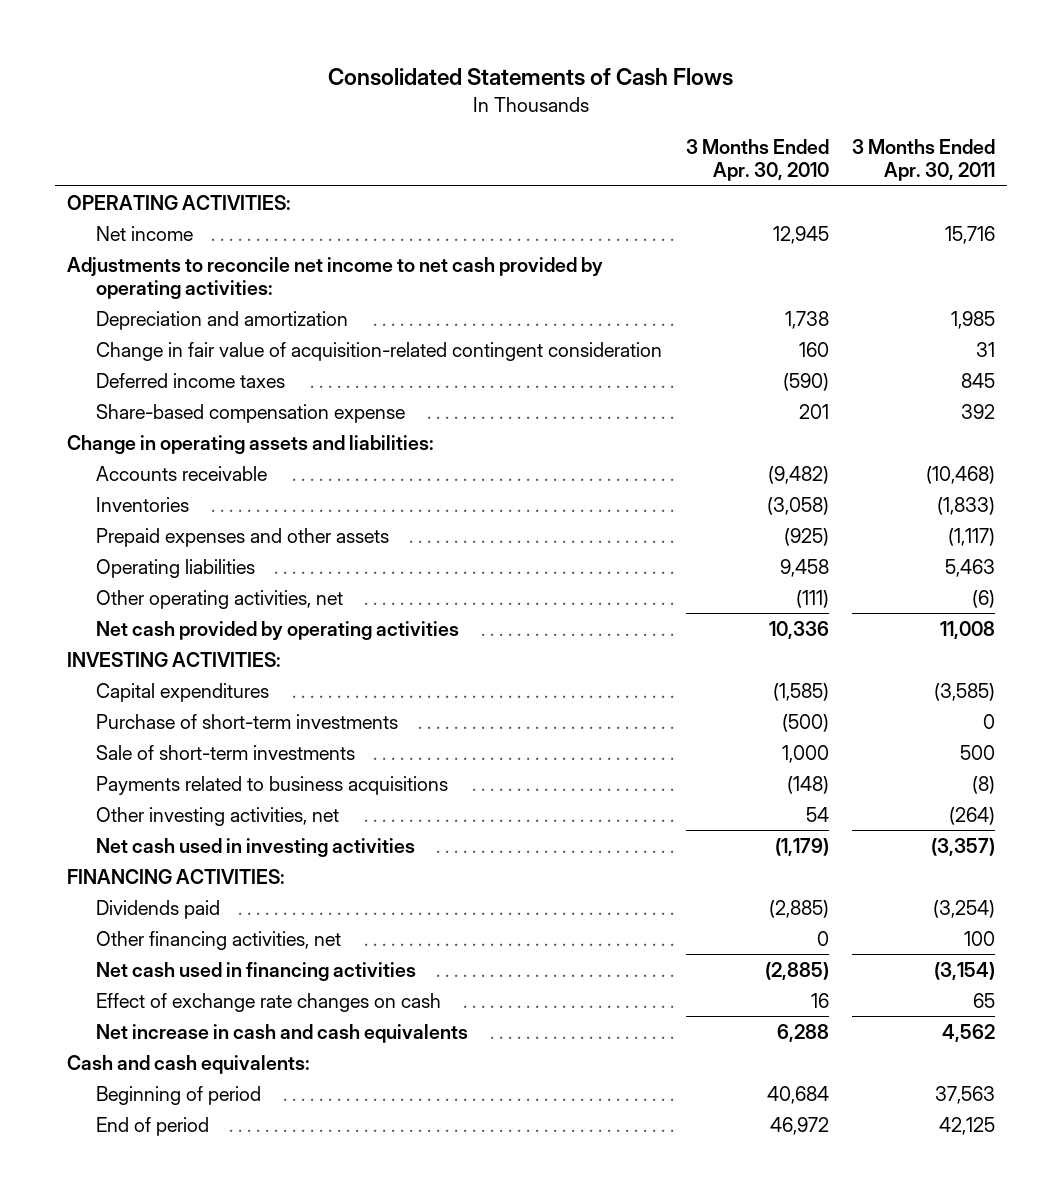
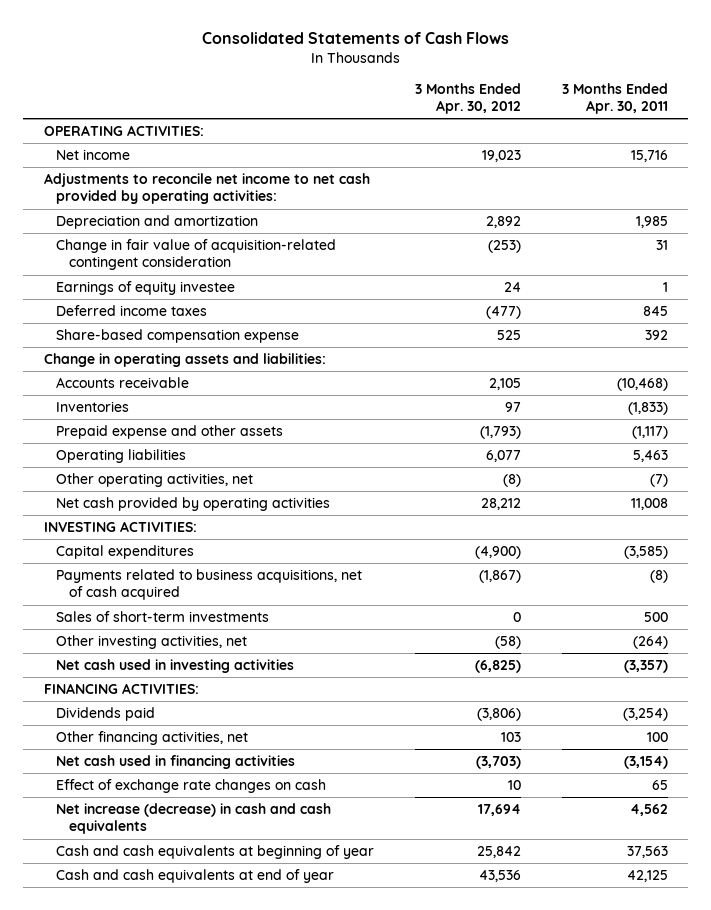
- | 3 Months Ended Apr. 30, 2010 | 3 Months Ended Apr. 30, 2011
+ | 3 Months Ended Apr. 30, 2012 | 3 Months Ended Apr. 30, 2011
+ Earnings of equity investee | 24 | 1
- Prepaid expenses and other assets | (925) | (1,117)
+ Prepaid expense and other assets | (1,793) | (1,117)
- Other operating activities, net | (111) | (6)
+ Other operating activities, net | (8) | (7)
- Purchase of short-term investments | (500) | 0
- Sale of short-term investments | 1,000 | 500
- Payments related to business acquisitions | (148) | (8)
+ Payments related to business acquisitions, net of cash acquired | (1,867) | (8)
+ Sales of short-term investments | 0 | 500
- Net increase in cash and cash equivalents | 6,288 | 4,562
- Cash and cash equivalents:
- Beginning of period | 40,684 | 37,563
- End of period | 46,972 | 42,125
+ Net increase (decrease) in cash and cash equivalents | 17,694 | 4,562
+ Cash and cash equivalents at beginning of year | 25,842 | 37,563
+ Cash and cash equivalents at end of year | 43,536 | 42,125

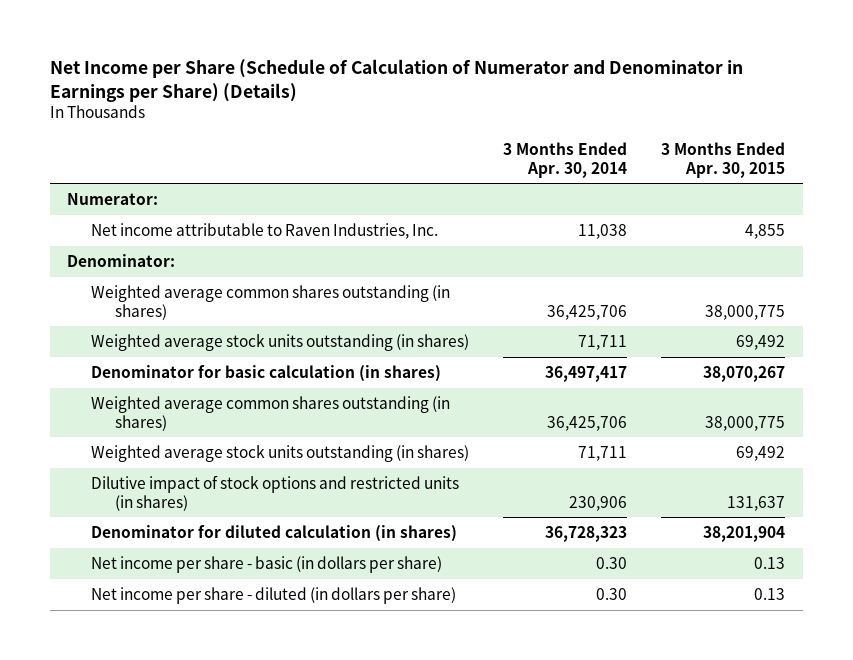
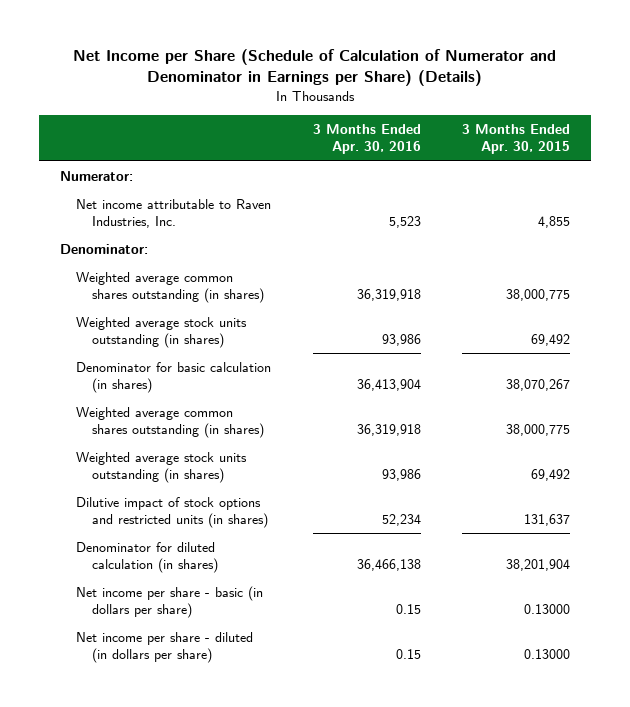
- | 3 Months Ended Apr. 30, 2014 | 3 Months Ended Apr. 30, 2015
+ | 3 Months Ended Apr. 30, 2016 | 3 Months Ended Apr. 30, 2015
- Net income per share - basic (in dollars per share) | 0.30 | 0.13
- Net income per share - diluted (in dollars per share) | 0.30 | 0.13
+ Net income per share - basic (in dollars per share) | 0.15 | 0.13000
+ Net income per share - diluted (in dollars per share) | 0.15 | 0.13000

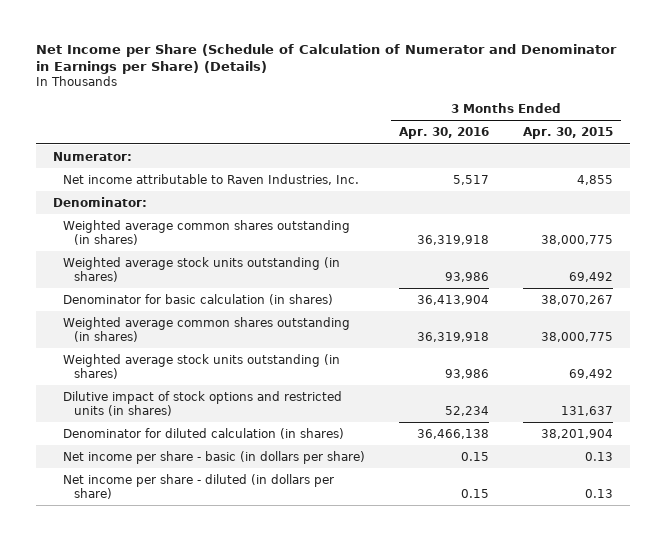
- Net income attributable to Raven Industries, Inc. | 5,523 | 4,855
+ Net income attributable to Raven Industries, Inc. | 5,517 | 4,855
- Net income per share - basic (in dollars per share) | 0.15 | 0.13000
- Net income per share - diluted (in dollars per share) | 0.15 | 0.13000
+ Net income per share - basic (in dollars per share) | 0.15 | 0.13
+ Net income per share - diluted (in dollars per share) | 0.15 | 0.13

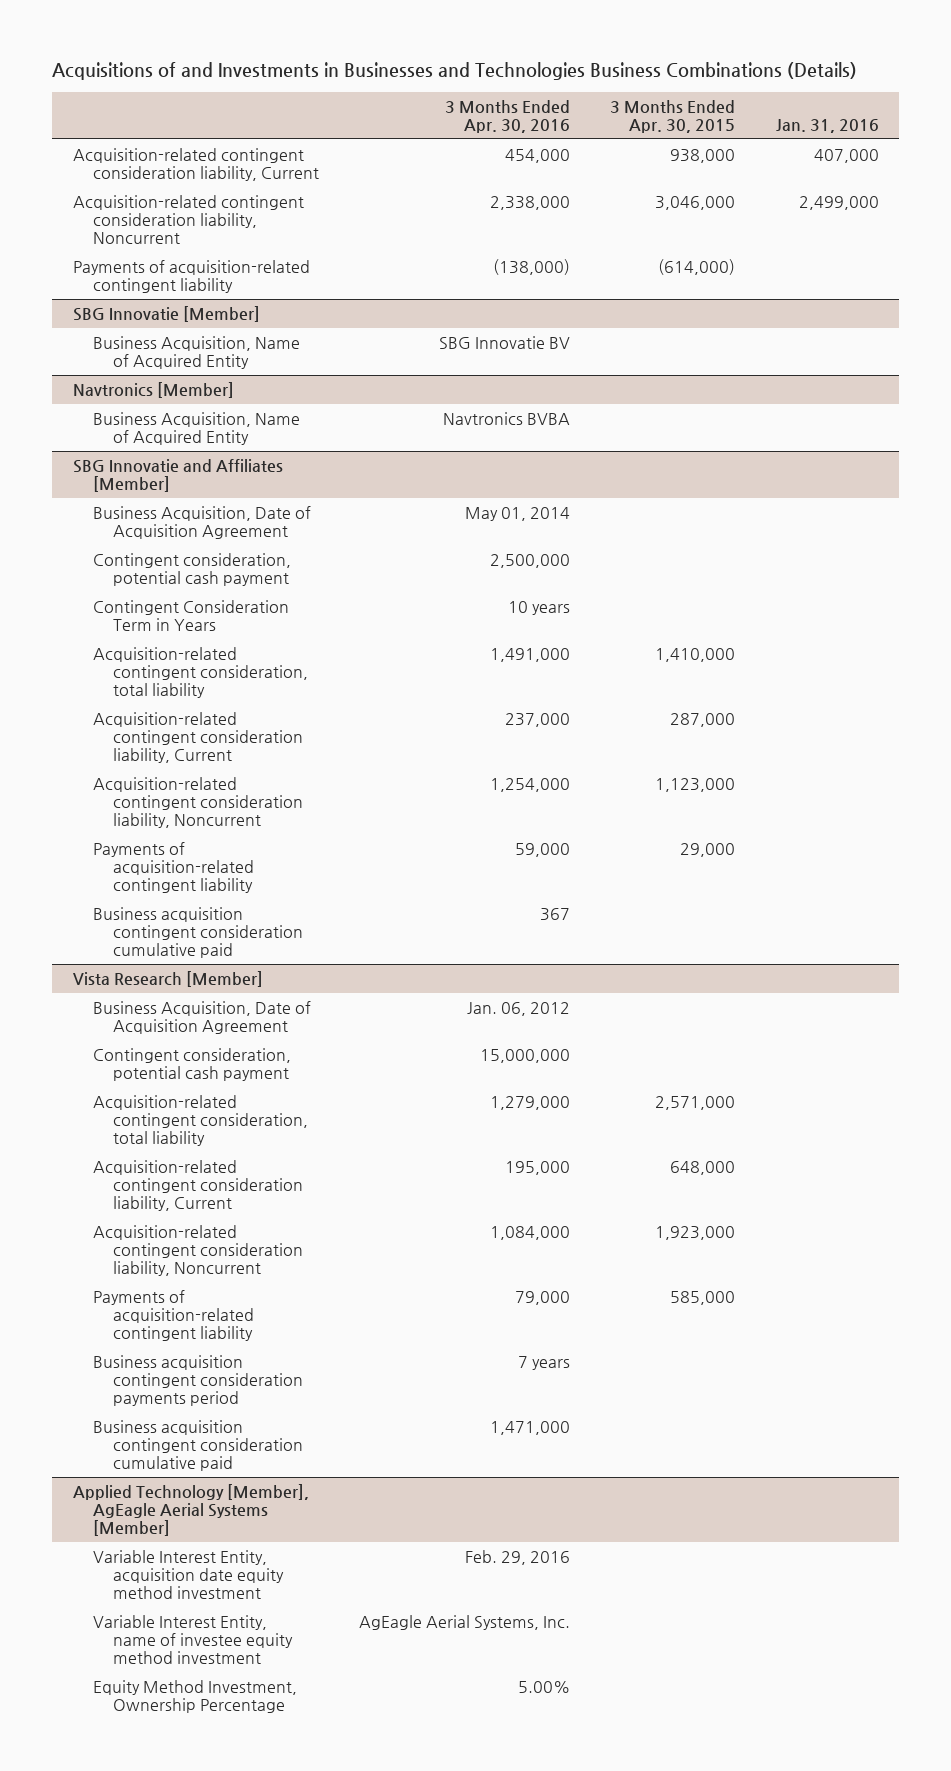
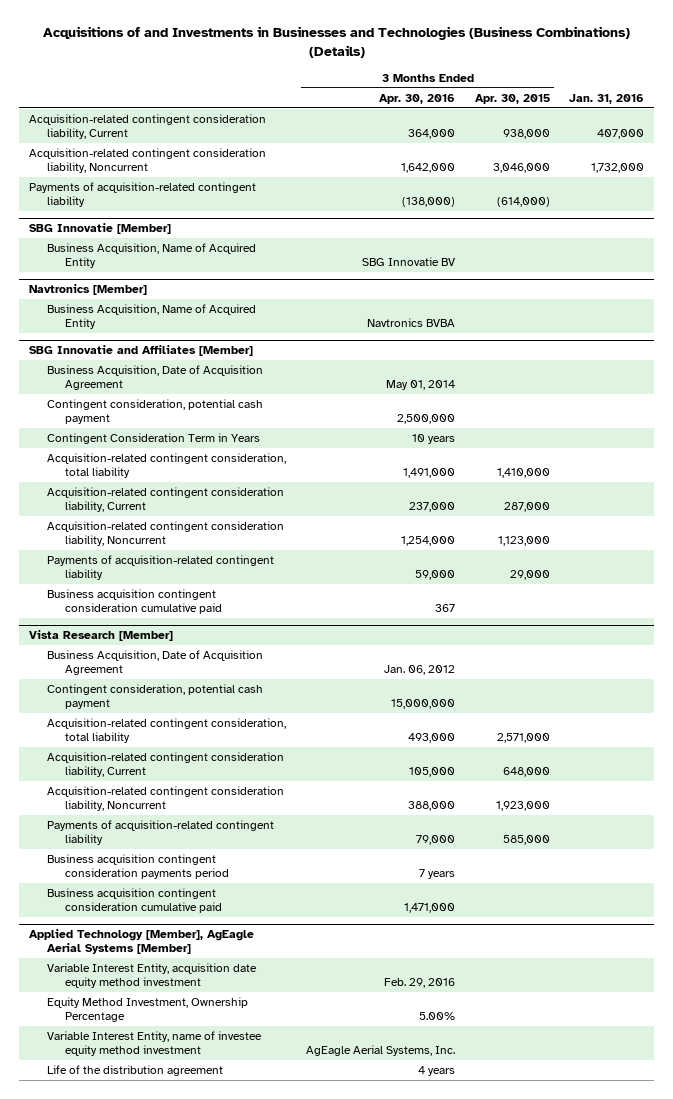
- Acquisitions of and Investments in Businesses and Technologies Business Combinations (Details)
+ Acquisitions of and Investments in Businesses and Technologies (Business Combinations) (Details)
- Acquisition-related contingent consideration liability, Current | 454,000 | 938,000 | 407,000
- Acquisition-related contingent consideration liability, Noncurrent | 2,338,000 | 3,046,000 | 2,499,000
+ Acquisition-related contingent consideration liability, Current | 364,000 | 938,000 | 407,000
+ Acquisition-related contingent consideration liability, Noncurrent | 1,642,000 | 3,046,000 | 1,732,000
@ Vista Research [Member]
- Acquisition-related contingent consideration, total liability | 1,279,000 | 2,571,000 |
- Acquisition-related contingent consideration liability, Current | 195,000 | 648,000 |
- Acquisition-related contingent consideration liability, Noncurrent | 1,084,000 | 1,923,000 |
+ Acquisition-related contingent consideration, total liability | 493,000 | 2,571,000 |
+ Acquisition-related contingent consideration liability, Current | 105,000 | 648,000 |
+ Acquisition-related contingent consideration liability, Noncurrent | 388,000 | 1,923,000 |
@ Applied Technology [Member], AgEagle Aerial Systems [Member]
moved down: Variable Interest Entity, name of investee equity method investment | AgEagle Aerial Systems, Inc. | |
+ Life of the distribution agreement | 4 years | |

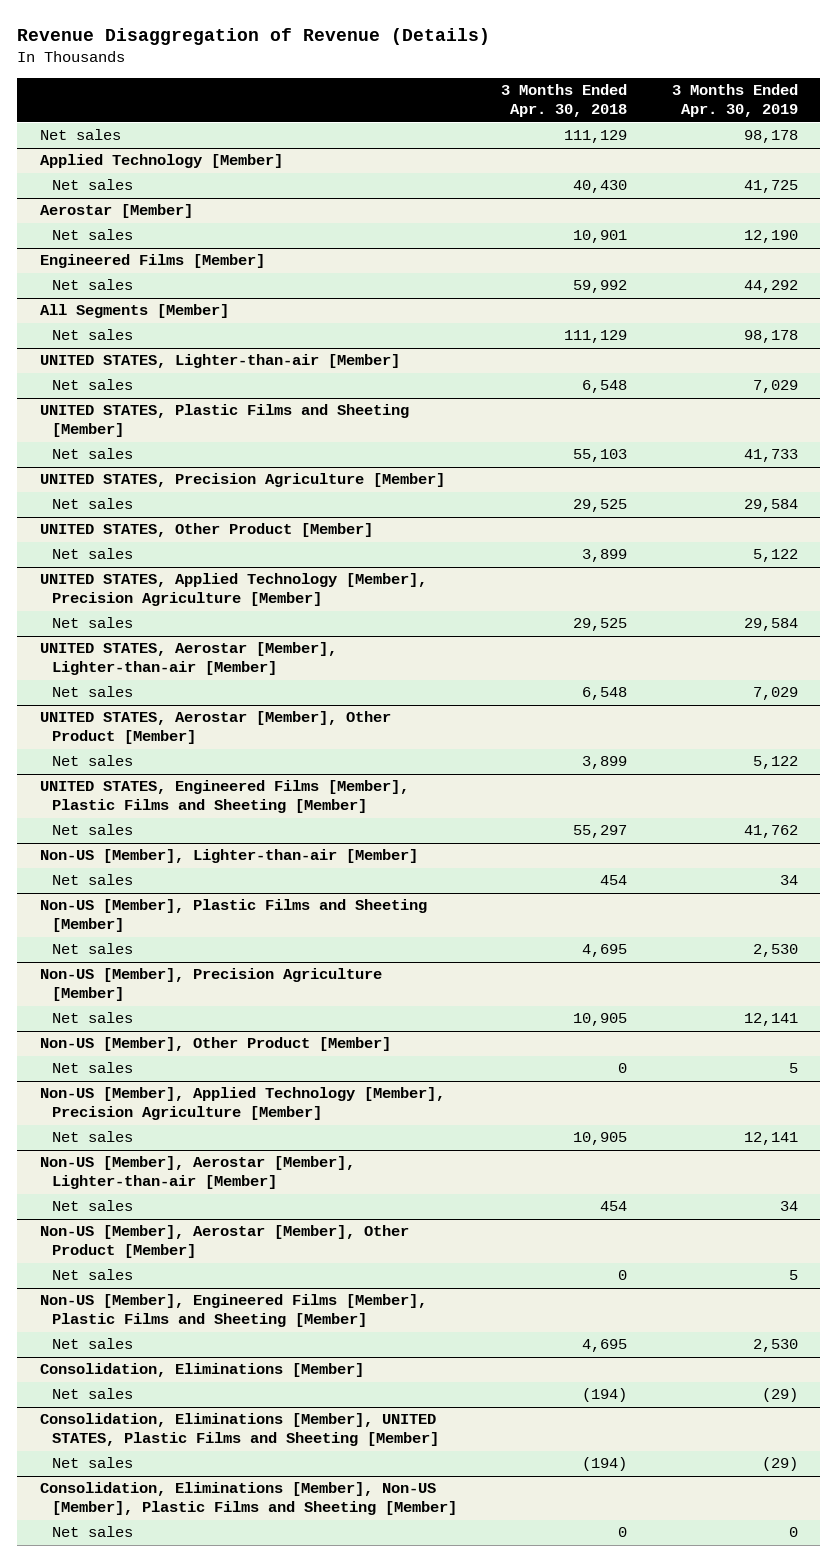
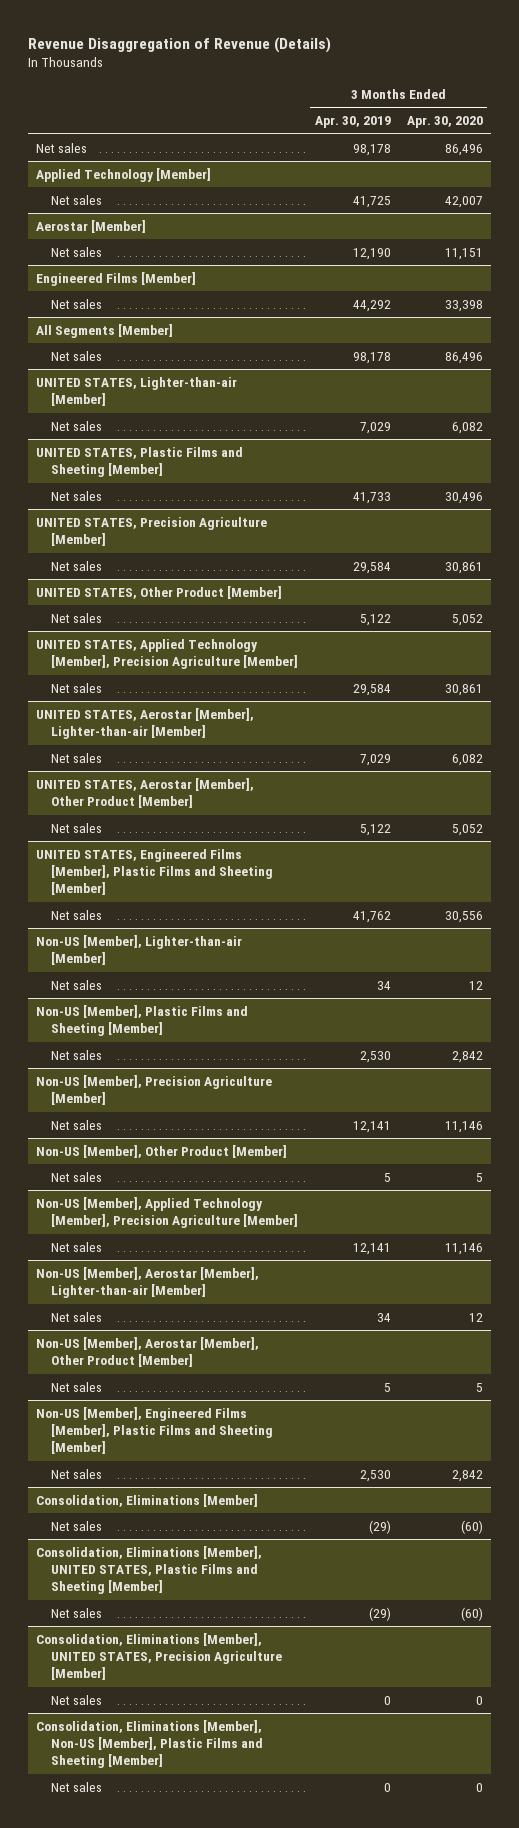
- | 3 Months Ended Apr. 30, 2018 | 3 Months Ended Apr. 30, 2019
+ | 3 Months Ended Apr. 30, 2019 | 3 Months Ended Apr. 30, 2020
+ Consolidation, Eliminations [Member], UNITED STATES, Precision Agriculture [Member]
+ Net sales | 0 | 0

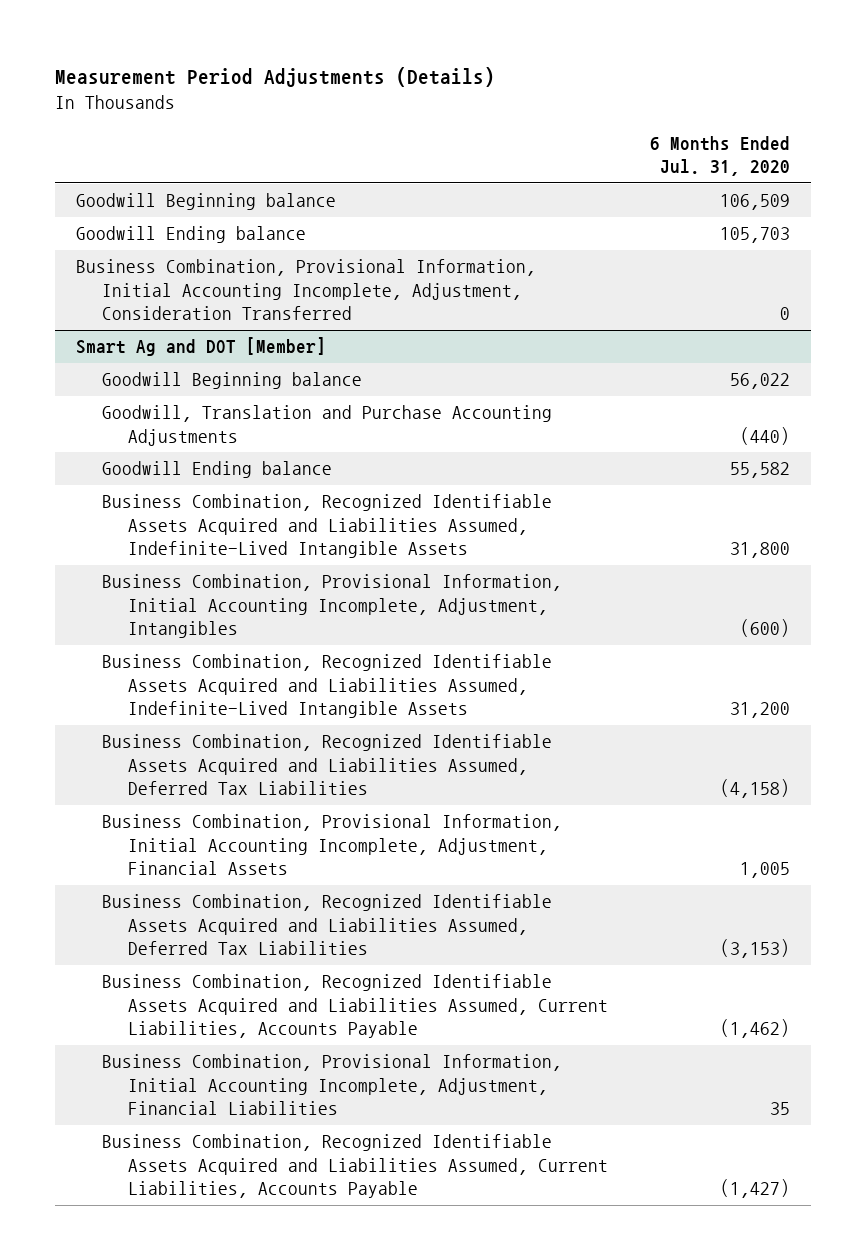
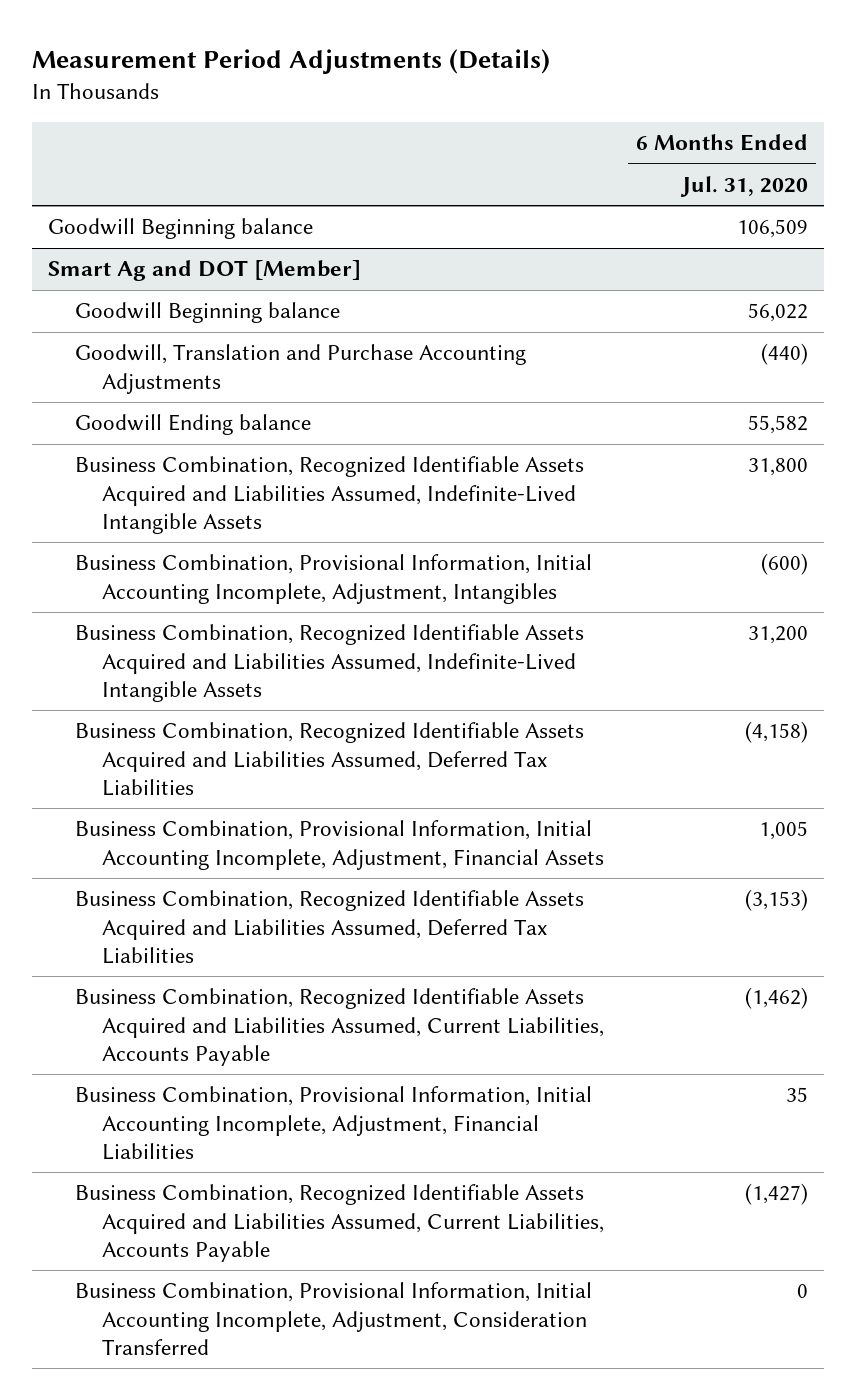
- Goodwill Ending balance | 105,703
- Business Combination, Provisional Information, Initial Accounting Incomplete, Adjustment, Consideration Transferred | 0
@ Smart Ag and DOT [Member]
+ Business Combination, Provisional Information, Initial Accounting Incomplete, Adjustment, Consideration Transferred | 0

